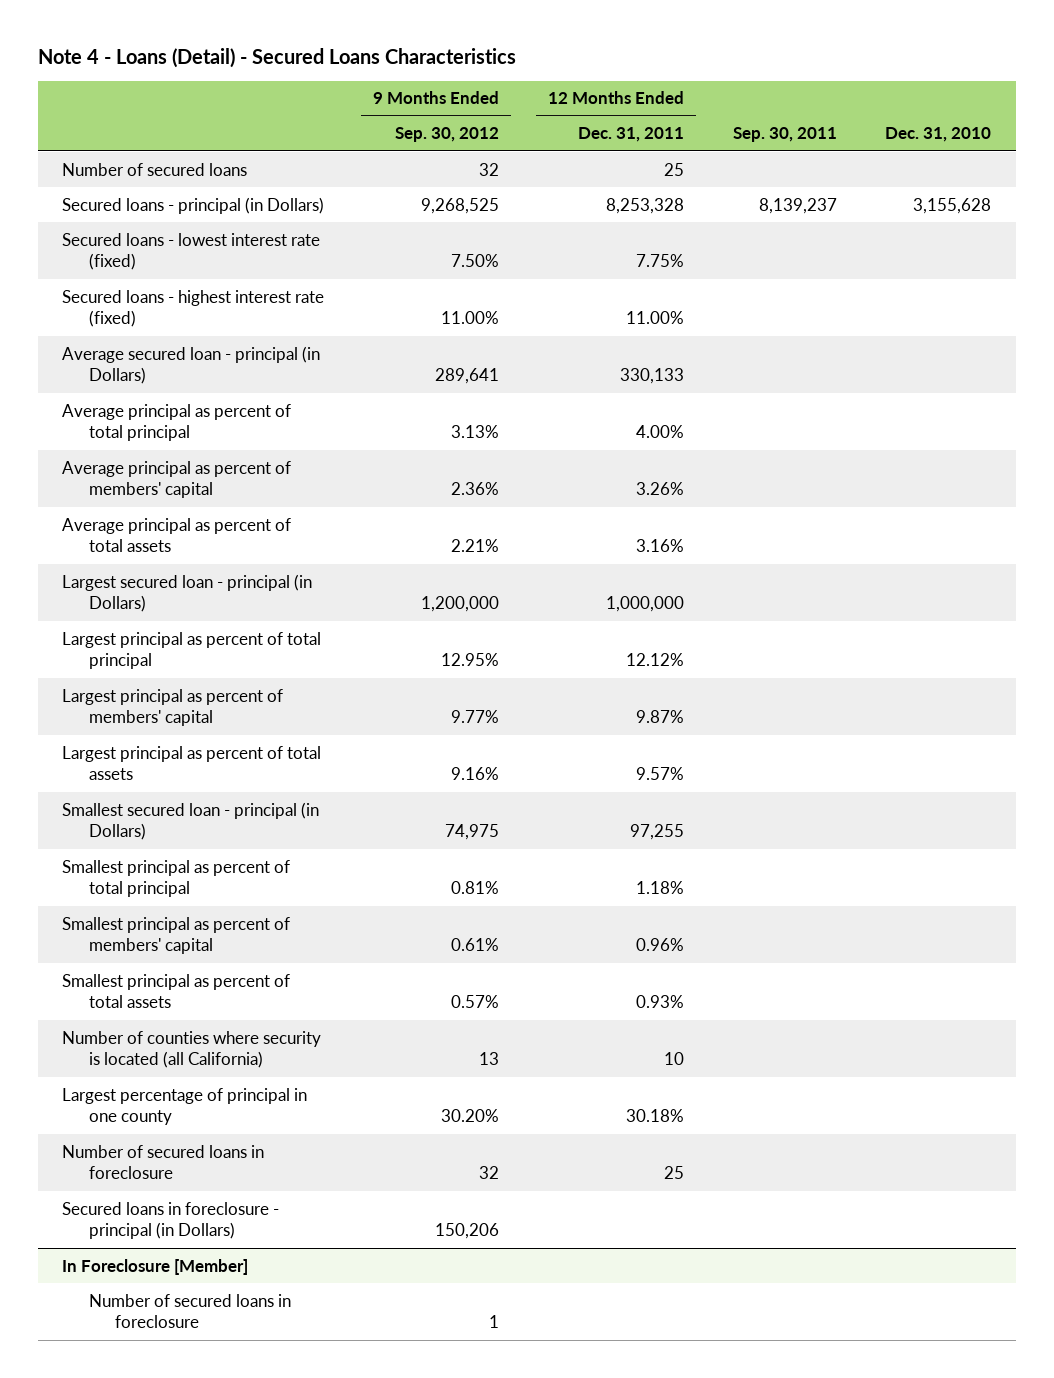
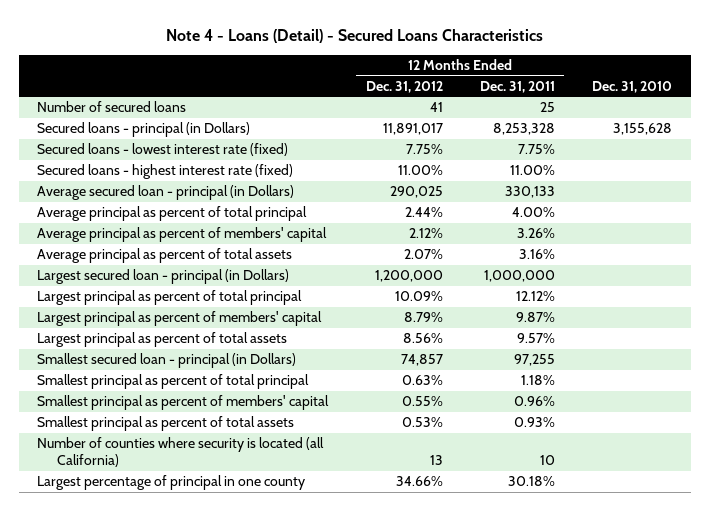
- | 9 Months Ended Sep. 30, 2012 | 12 Months Ended Dec. 31, 2011 | Sep. 30, 2011 | Dec. 31, 2010
+ | 12 Months Ended Dec. 31, 2012 | 12 Months Ended Dec. 31, 2011 | Dec. 31, 2010
- Number of secured loans in foreclosure | 32 | 25 | |
- Secured loans in foreclosure - principal (in Dollars) | 150,206 | | |
- In Foreclosure [Member]
- Number of secured loans in foreclosure | 1 | | |

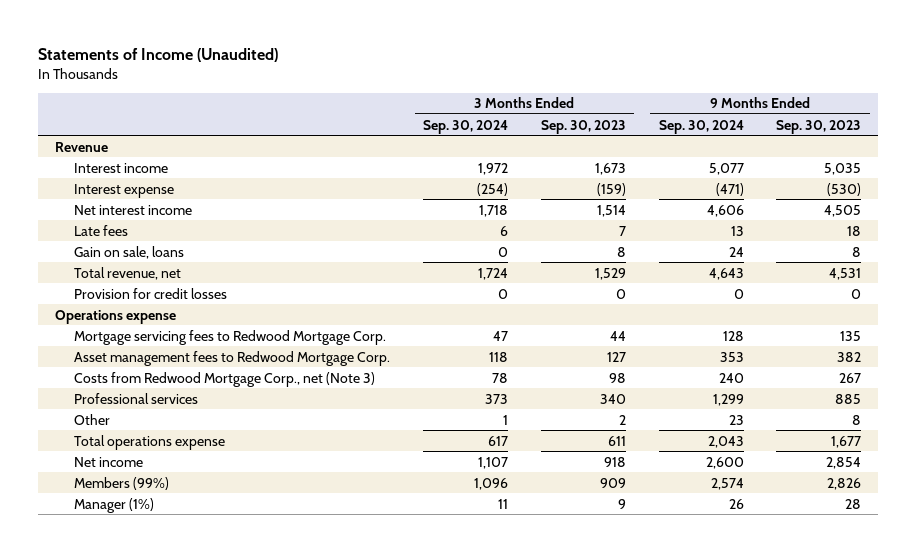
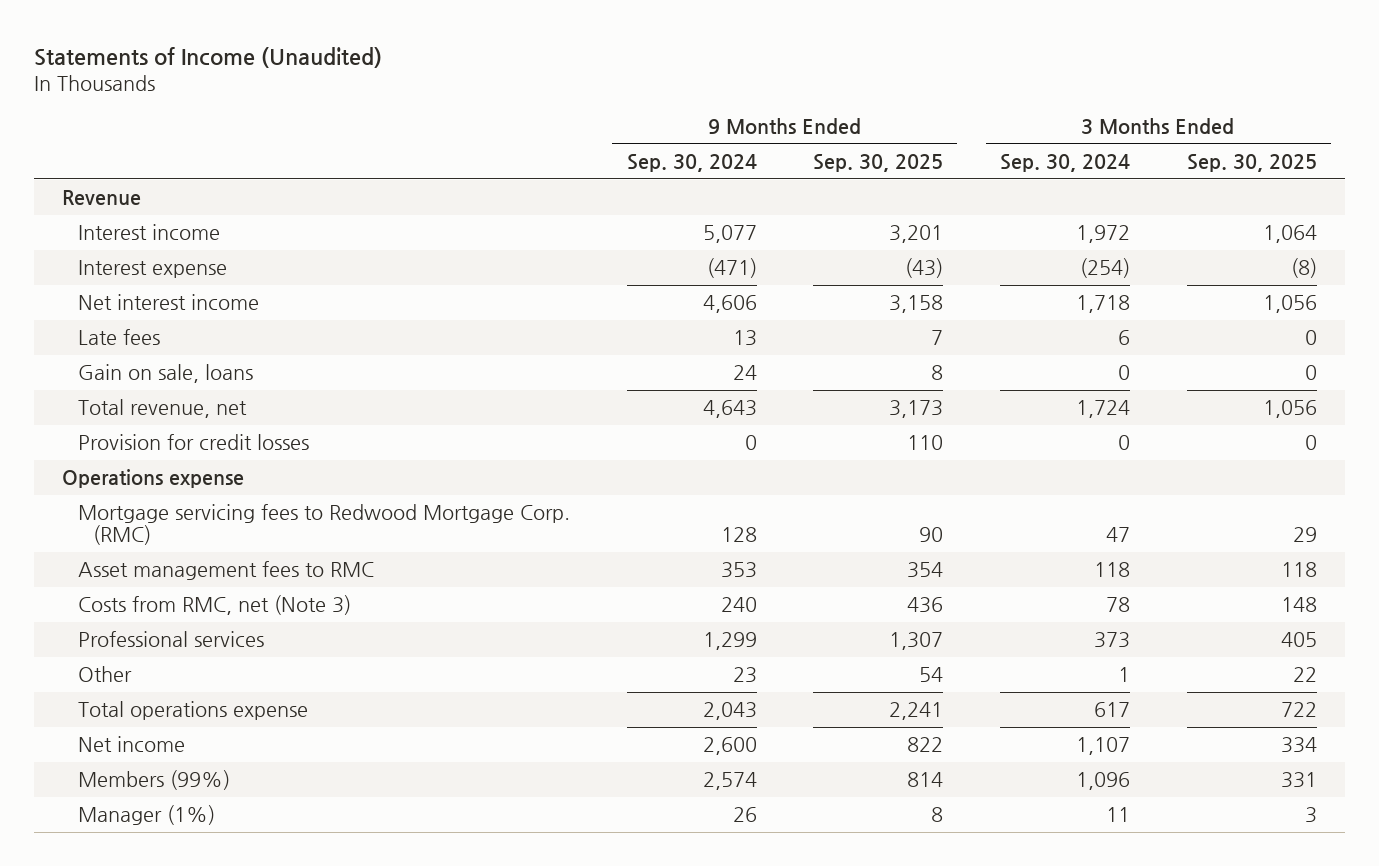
- | 3 Months Ended Sep. 30, 2024 | 3 Months Ended Sep. 30, 2023 | 9 Months Ended Sep. 30, 2024 | 9 Months Ended Sep. 30, 2023
+ | 9 Months Ended Sep. 30, 2024 | 9 Months Ended Sep. 30, 2025 | 3 Months Ended Sep. 30, 2024 | 3 Months Ended Sep. 30, 2025
- Mortgage servicing fees to Redwood Mortgage Corp. | 47 | 44 | 128 | 135
- Asset management fees to Redwood Mortgage Corp. | 118 | 127 | 353 | 382
- Costs from Redwood Mortgage Corp., net (Note 3) | 78 | 98 | 240 | 267
+ Mortgage servicing fees to Redwood Mortgage Corp. (RMC) | 128 | 90 | 47 | 29
+ Asset management fees to RMC | 353 | 354 | 118 | 118
+ Costs from RMC, net (Note 3) | 240 | 436 | 78 | 148

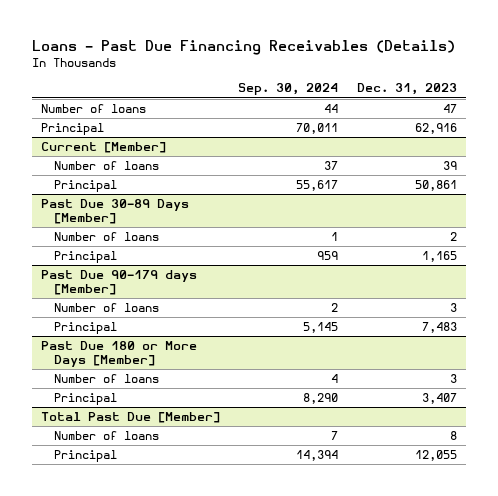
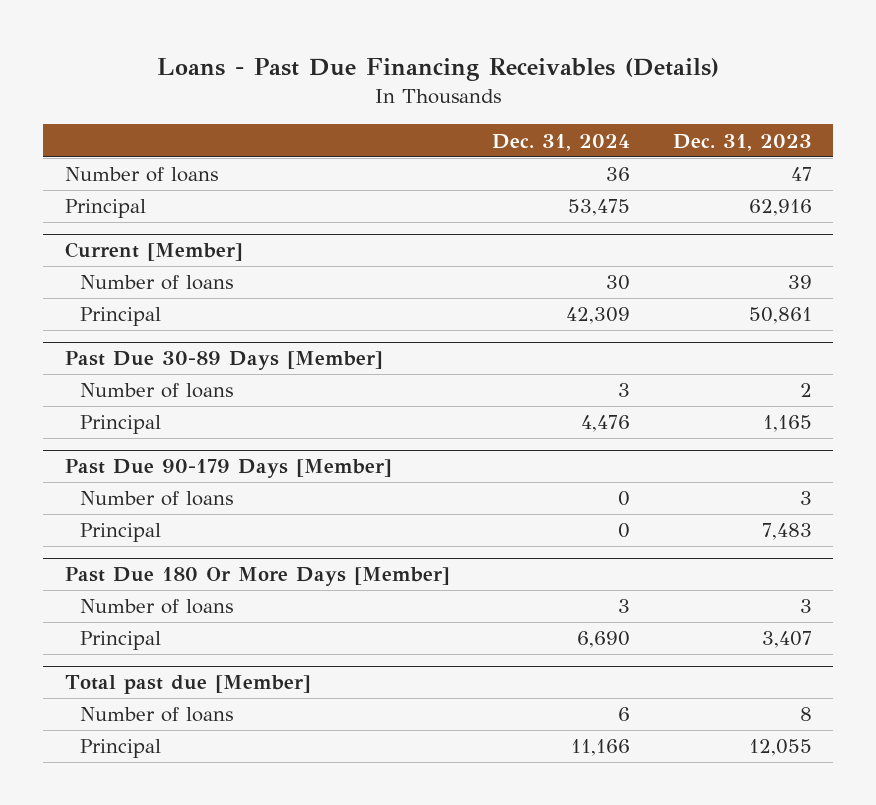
- | Sep. 30, 2024 | Dec. 31, 2023
+ | Dec. 31, 2024 | Dec. 31, 2023
- Past Due 90-179 days [Member]
+ Past Due 90-179 Days [Member]
- Past Due 180 or More Days [Member]
+ Past Due 180 Or More Days [Member]
- Total Past Due [Member]
+ Total past due [Member]

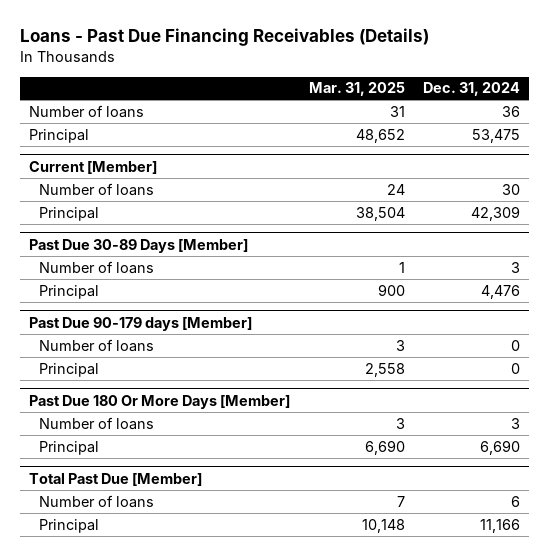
- | Dec. 31, 2024 | Dec. 31, 2023
+ | Mar. 31, 2025 | Dec. 31, 2024
- Past Due 90-179 Days [Member]
+ Past Due 90-179 days [Member]
- Total past due [Member]
+ Total Past Due [Member]

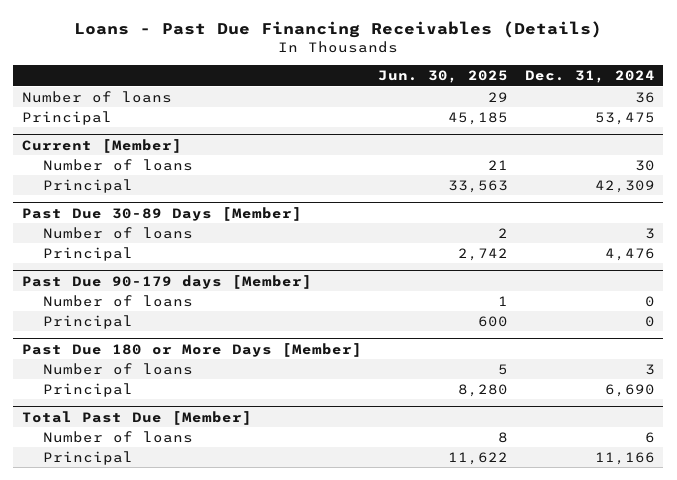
- | Mar. 31, 2025 | Dec. 31, 2024
+ | Jun. 30, 2025 | Dec. 31, 2024
- Past Due 180 Or More Days [Member]
+ Past Due 180 or More Days [Member]

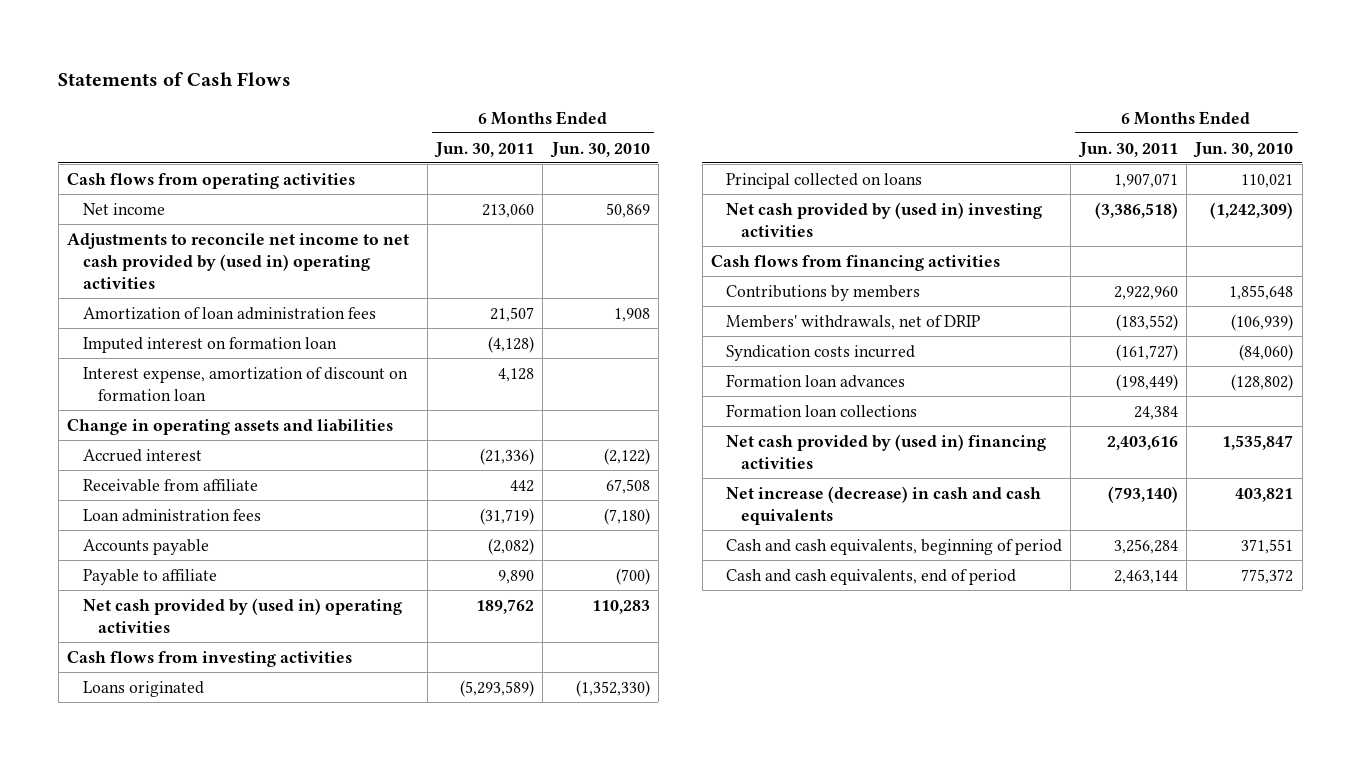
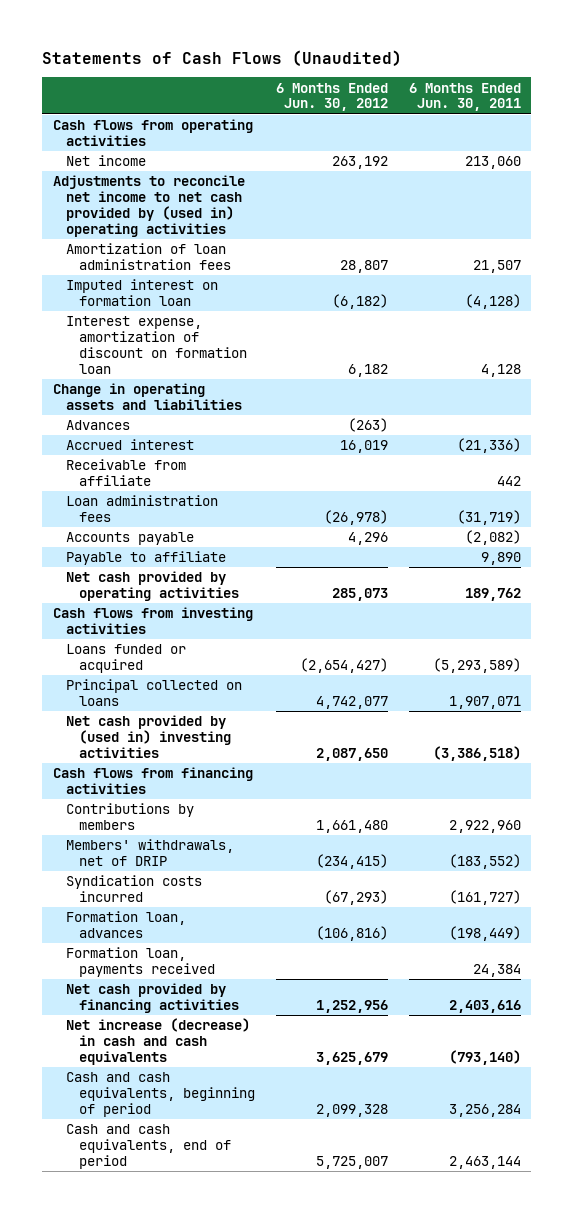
- Statements of Cash Flows
+ Statements of Cash Flows (Unaudited)
- | 6 Months Ended Jun. 30, 2011 | 6 Months Ended Jun. 30, 2010
+ | 6 Months Ended Jun. 30, 2012 | 6 Months Ended Jun. 30, 2011
+ Advances | (263) |
- Net cash provided by (used in) operating activities | 189,762 | 110,283
+ Net cash provided by operating activities | 285,073 | 189,762
- Loans originated | (5,293,589) | (1,352,330)
+ Loans funded or acquired | (2,654,427) | (5,293,589)
- Formation loan advances | (198,449) | (128,802)
- Formation loan collections | 24,384 |
- Net cash provided by (used in) financing activities | 2,403,616 | 1,535,847
+ Formation loan, advances | (106,816) | (198,449)
+ Formation loan, payments received | | 24,384
+ Net cash provided by financing activities | 1,252,956 | 2,403,616

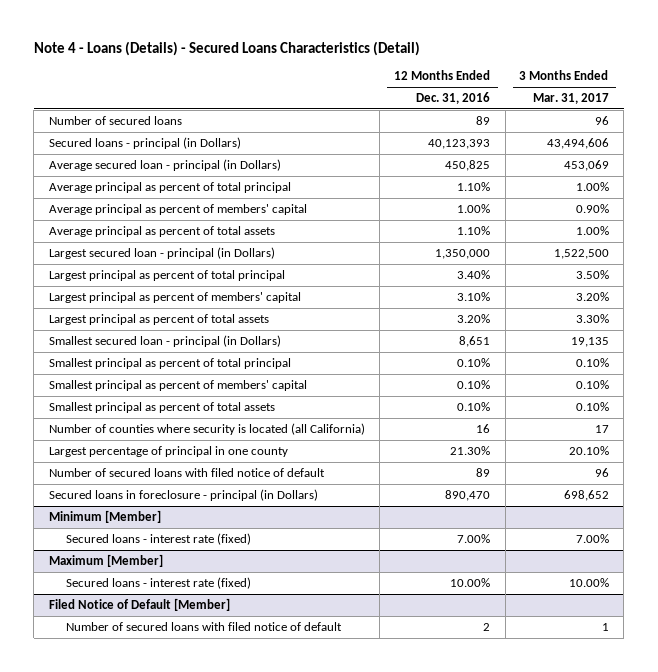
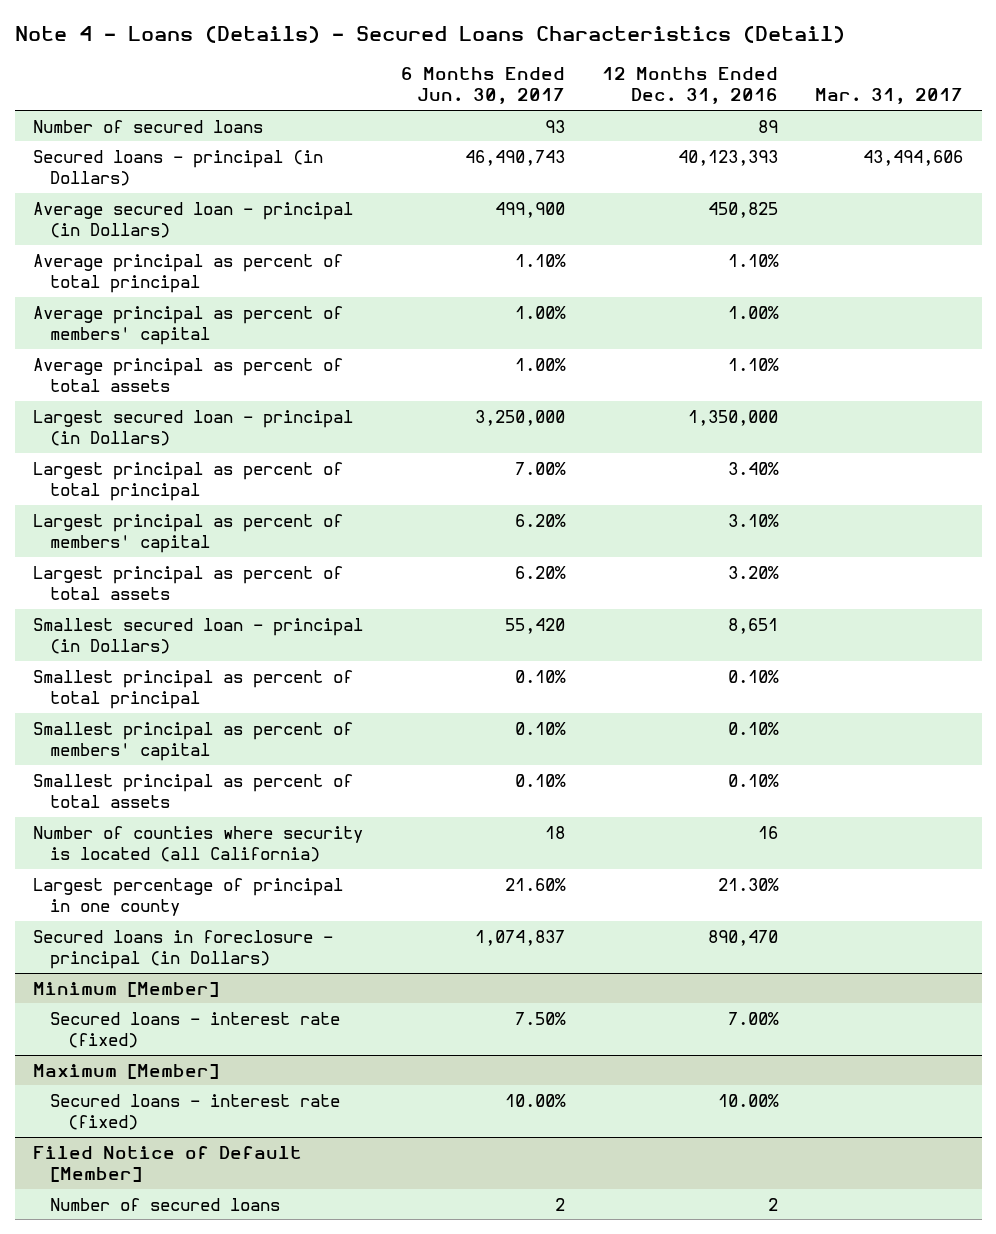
- | 12 Months Ended Dec. 31, 2016 | 3 Months Ended Mar. 31, 2017
+ | 6 Months Ended Jun. 30, 2017 | 12 Months Ended Dec. 31, 2016 | Mar. 31, 2017
- Number of secured loans with filed notice of default | 89 | 96
@ Filed Notice of Default [Member]
- Number of secured loans with filed notice of default | 2 | 1
+ Number of secured loans | 2 | 2 |

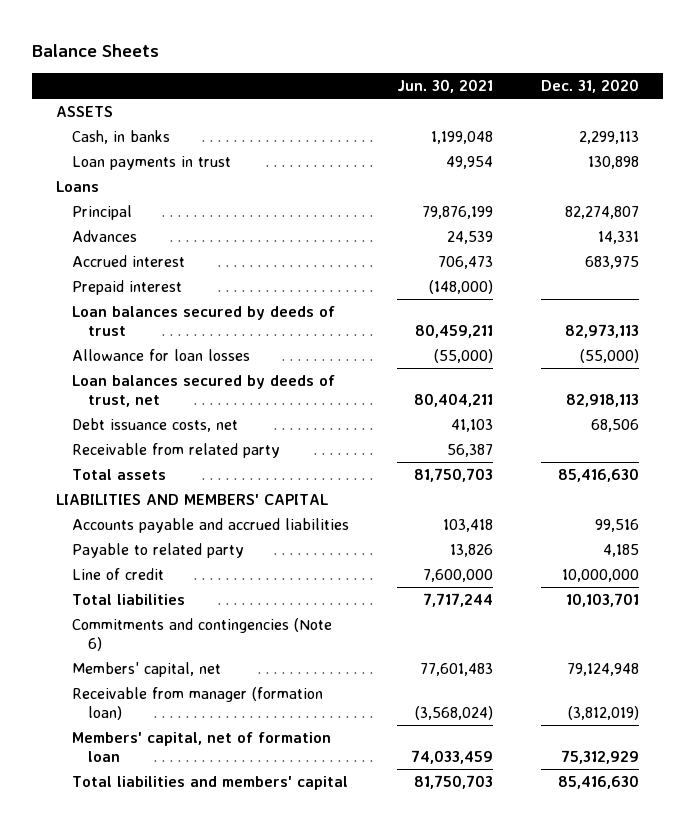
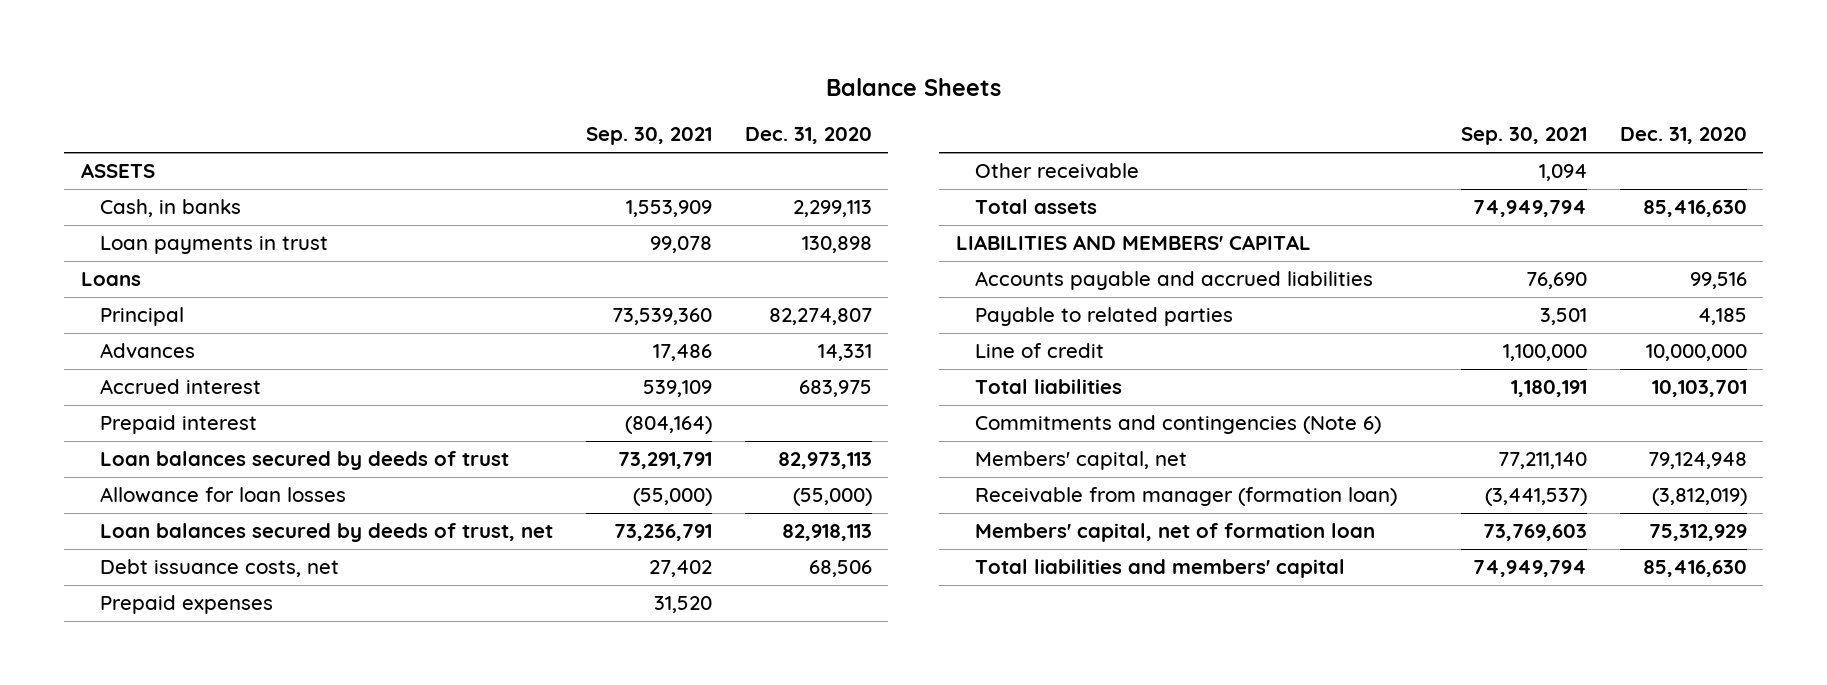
- | Jun. 30, 2021 | Dec. 31, 2020
+ | Sep. 30, 2021 | Dec. 31, 2020
- Receivable from related party | 56,387 |
+ Prepaid expenses | 31,520 |
+ Other receivable | 1,094 |
- Payable to related party | 13,826 | 4,185
+ Payable to related parties | 3,501 | 4,185

